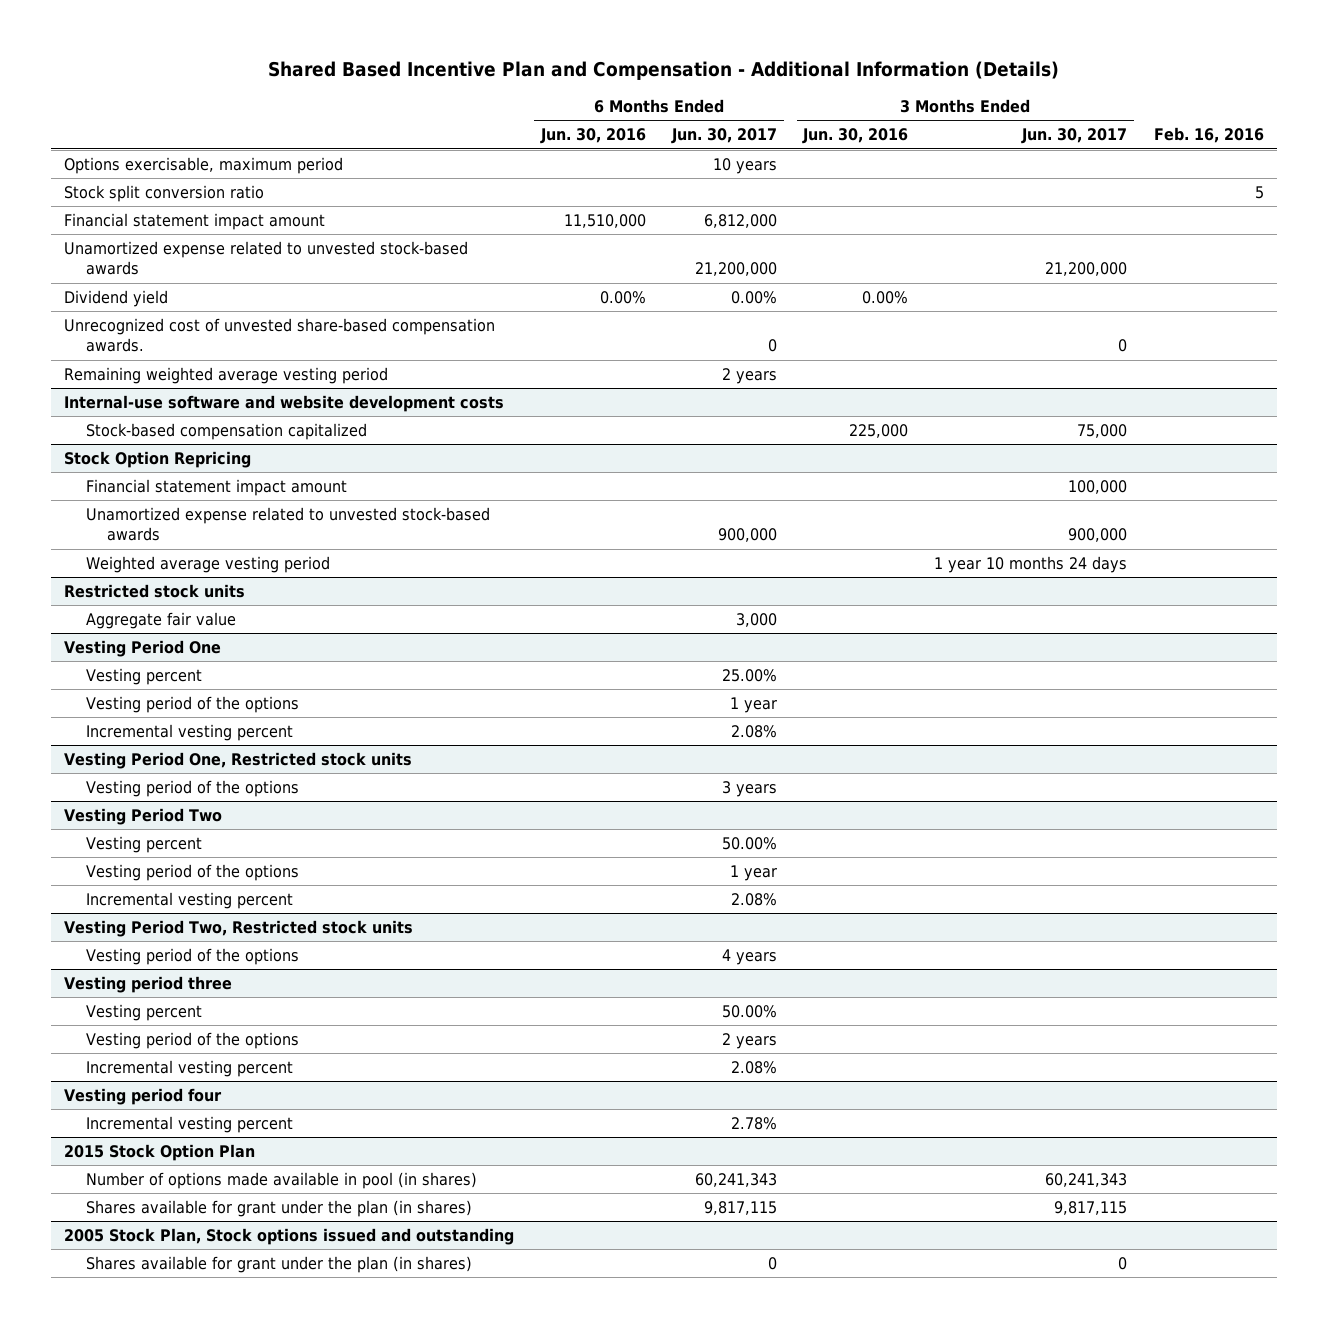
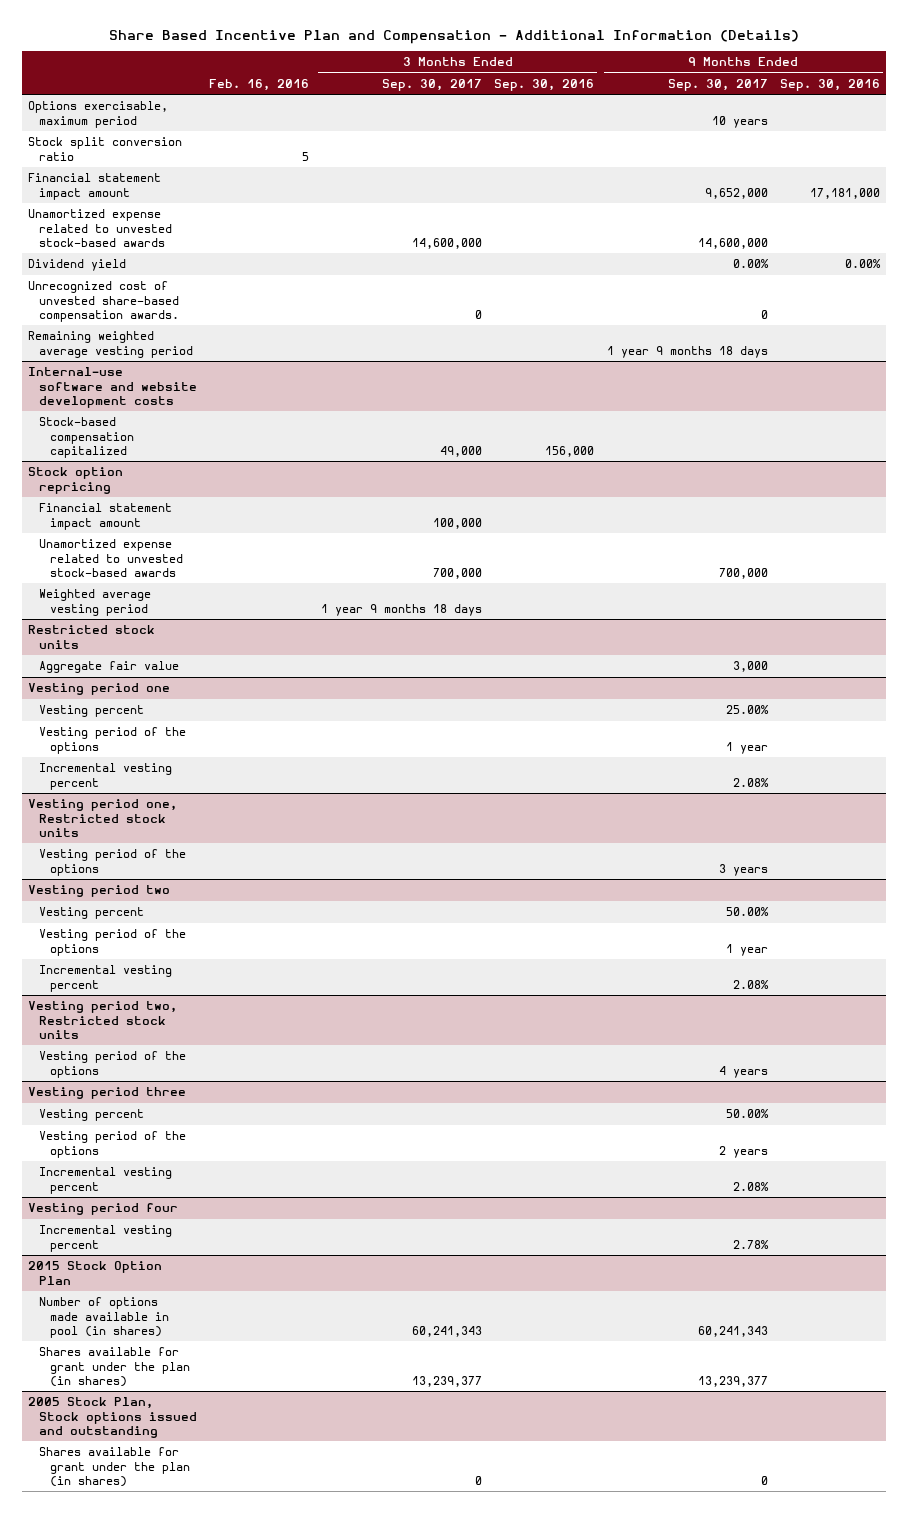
- Shared Based Incentive Plan and Compensation - Additional Information (Details)
+ Share Based Incentive Plan and Compensation - Additional Information (Details)
- | 6 Months Ended Jun. 30, 2016 | 6 Months Ended Jun. 30, 2017 | 3 Months Ended Jun. 30, 2016 | 3 Months Ended Jun. 30, 2017 | Feb. 16, 2016
+ | Feb. 16, 2016 | 3 Months Ended Sep. 30, 2017 | 3 Months Ended Sep. 30, 2016 | 9 Months Ended Sep. 30, 2017 | 9 Months Ended Sep. 30, 2016
- Stock Option Repricing
+ Stock option repricing
- Vesting Period One
+ Vesting period one
- Vesting Period One, Restricted stock units
+ Vesting period one, Restricted stock units
- Vesting Period Two
+ Vesting period two
- Vesting Period Two, Restricted stock units
+ Vesting period two, Restricted stock units

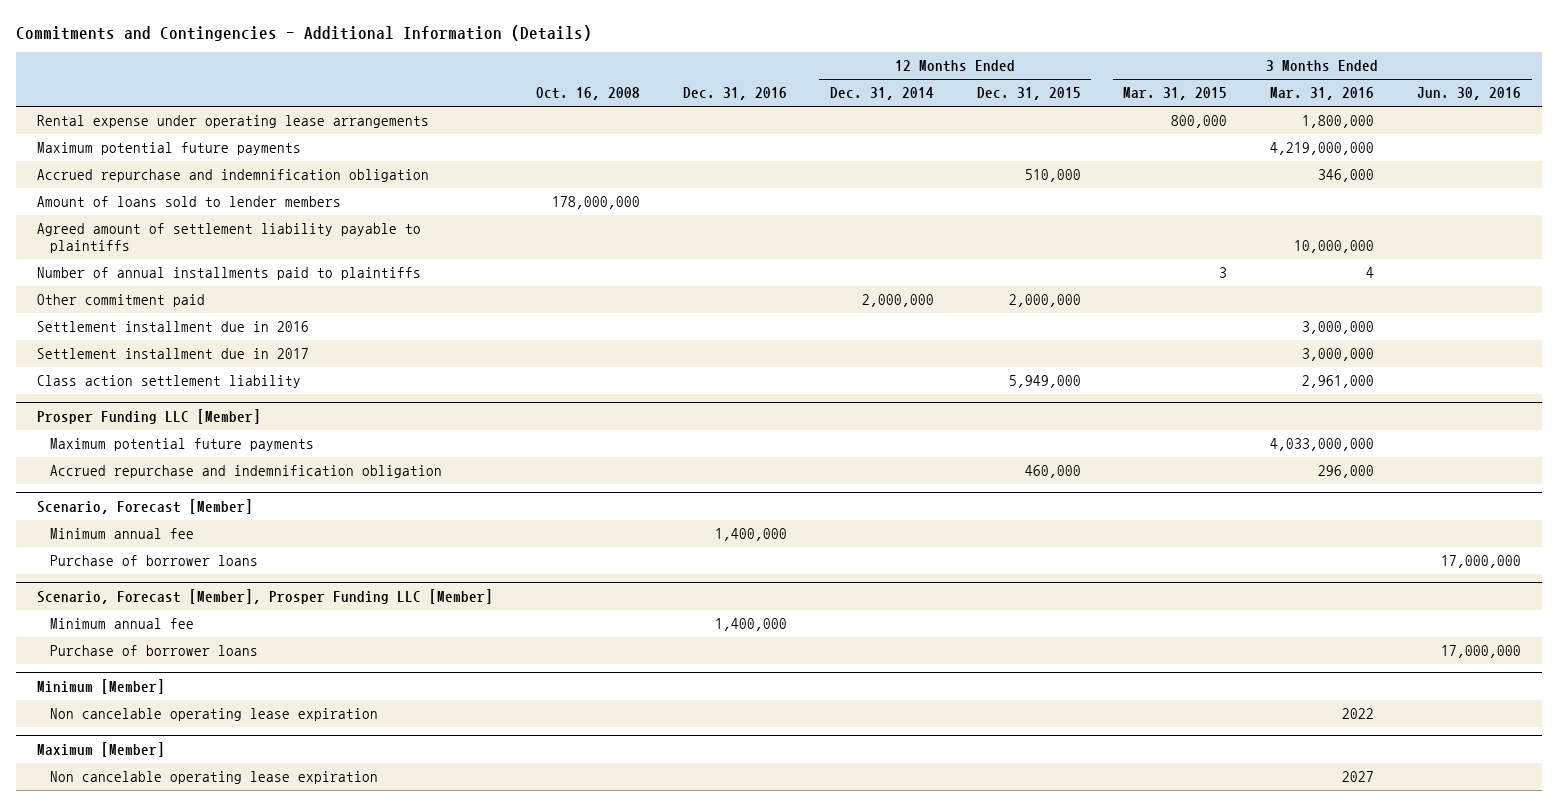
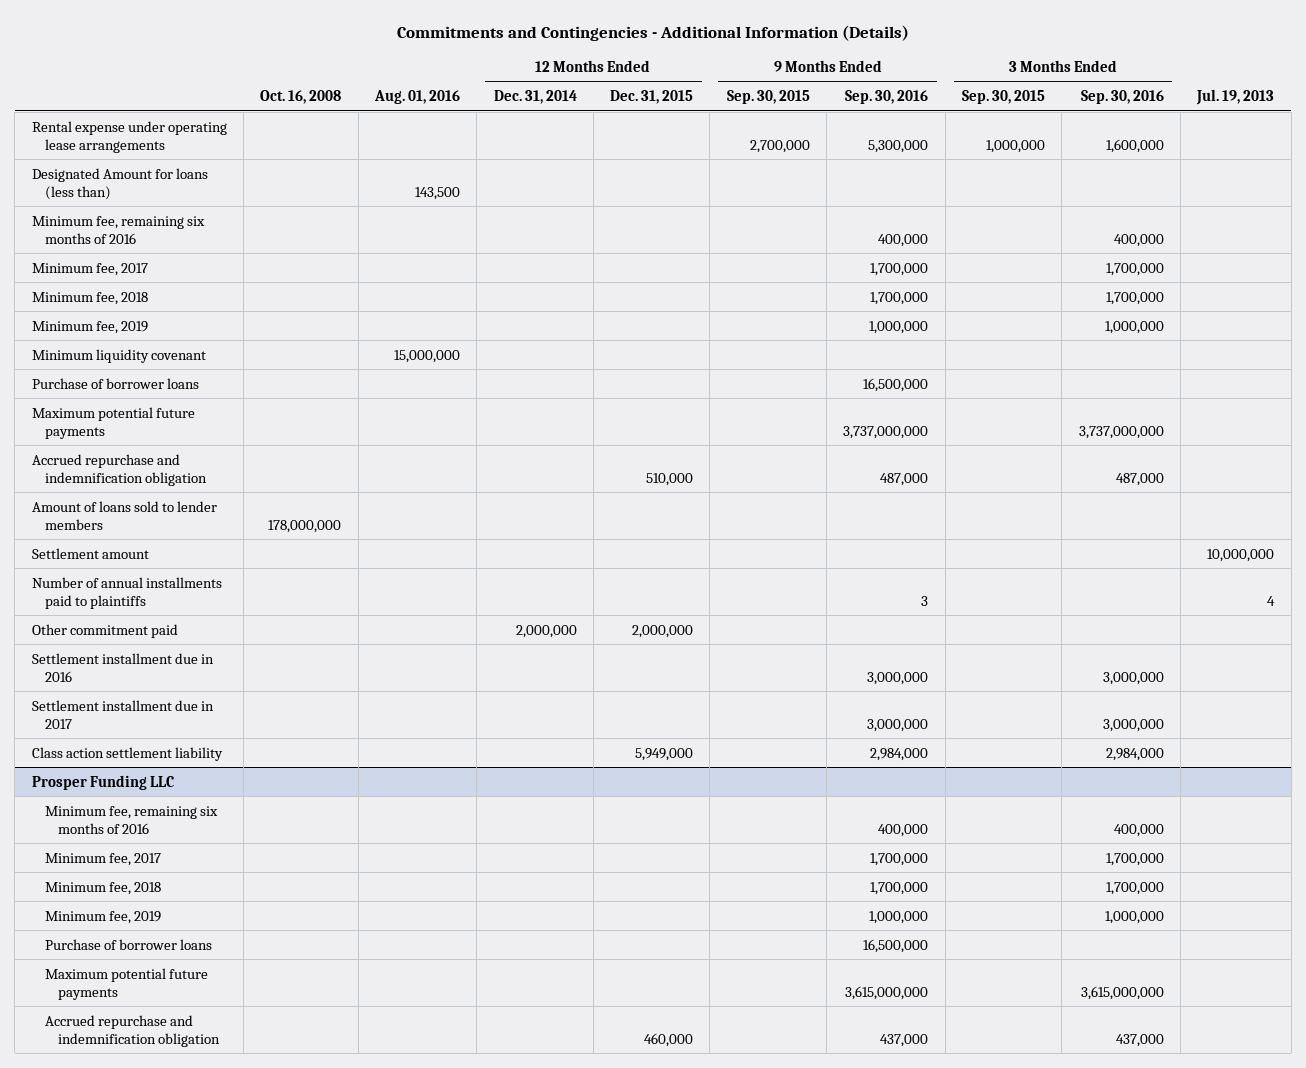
- | Oct. 16, 2008 | Dec. 31, 2016 | 12 Months Ended Dec. 31, 2014 | 12 Months Ended Dec. 31, 2015 | 3 Months Ended Mar. 31, 2015 | 3 Months Ended Mar. 31, 2016 | 3 Months Ended Jun. 30, 2016
+ | Oct. 16, 2008 | Aug. 01, 2016 | 12 Months Ended Dec. 31, 2014 | 12 Months Ended Dec. 31, 2015 | 9 Months Ended Sep. 30, 2015 | 9 Months Ended Sep. 30, 2016 | 3 Months Ended Sep. 30, 2015 | 3 Months Ended Sep. 30, 2016 | Jul. 19, 2013
+ Designated Amount for loans (less than) | | 143,500 | | | | | | |
+ Minimum fee, remaining six months of 2016 | | | | | | 400,000 | | 400,000 |
+ Minimum fee, 2017 | | | | | | 1,700,000 | | 1,700,000 |
+ Minimum fee, 2018 | | | | | | 1,700,000 | | 1,700,000 |
+ Minimum fee, 2019 | | | | | | 1,000,000 | | 1,000,000 |
+ Minimum liquidity covenant | | 15,000,000 | | | | | | |
+ Purchase of borrower loans | | | | | | 16,500,000 | | |
- Agreed amount of settlement liability payable to plaintiffs | | | | | | 10,000,000 |
+ Settlement amount | | | | | | | | | 10,000,000
- Prosper Funding LLC [Member]
+ Prosper Funding LLC
+ Minimum fee, remaining six months of 2016 | | | | | | 400,000 | | 400,000 |
+ Minimum fee, 2017 | | | | | | 1,700,000 | | 1,700,000 |
+ Minimum fee, 2018 | | | | | | 1,700,000 | | 1,700,000 |
+ Minimum fee, 2019 | | | | | | 1,000,000 | | 1,000,000 |
+ Purchase of borrower loans | | | | | | 16,500,000 | | |
- Scenario, Forecast [Member]
- Minimum annual fee | | 1,400,000 | | | | |
- Purchase of borrower loans | | | | | | | 17,000,000
- Scenario, Forecast [Member], Prosper Funding LLC [Member]
- Minimum annual fee | | 1,400,000 | | | | |
- Purchase of borrower loans | | | | | | | 17,000,000
- Minimum [Member]
- Non cancelable operating lease expiration | | | | | | 2022 |
- Maximum [Member]
- Non cancelable operating lease expiration | | | | | | 2027 |

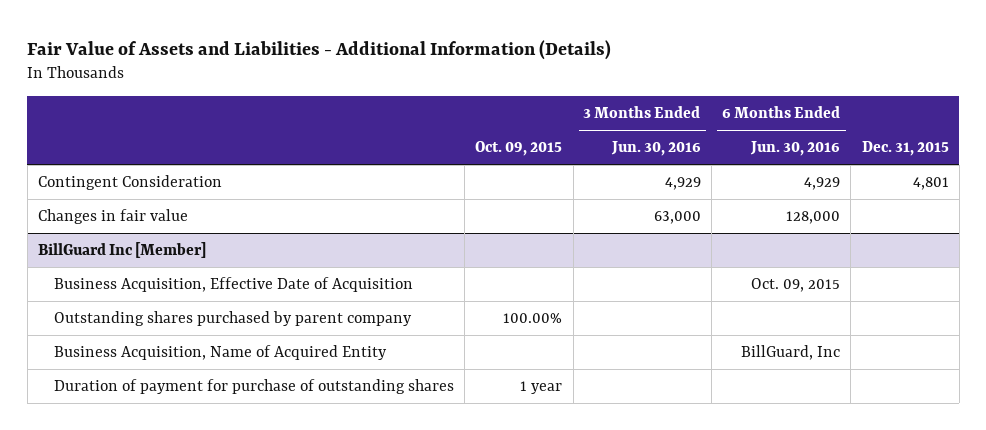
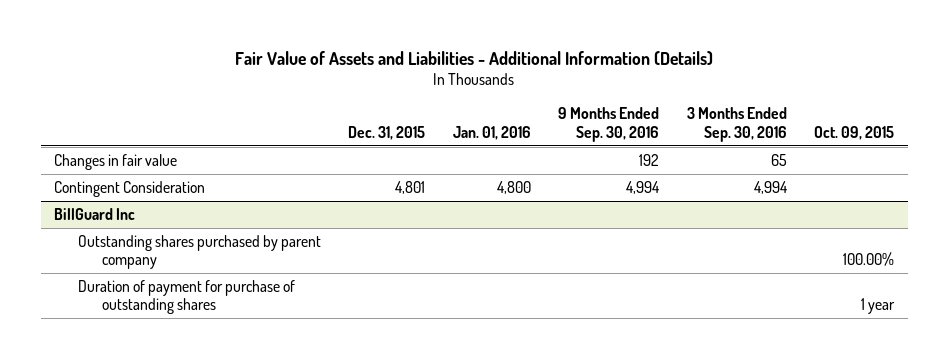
- | Oct. 09, 2015 | 3 Months Ended Jun. 30, 2016 | 6 Months Ended Jun. 30, 2016 | Dec. 31, 2015
+ | Dec. 31, 2015 | Jan. 01, 2016 | 9 Months Ended Sep. 30, 2016 | 3 Months Ended Sep. 30, 2016 | Oct. 09, 2015
- BillGuard Inc [Member]
- Business Acquisition, Effective Date of Acquisition | | | Oct. 09, 2015 |
moved down: Contingent Consideration | 4,801 | 4,800 | 4,994 | 4,994 |
+ BillGuard Inc
- Business Acquisition, Name of Acquired Entity | | | BillGuard, Inc |

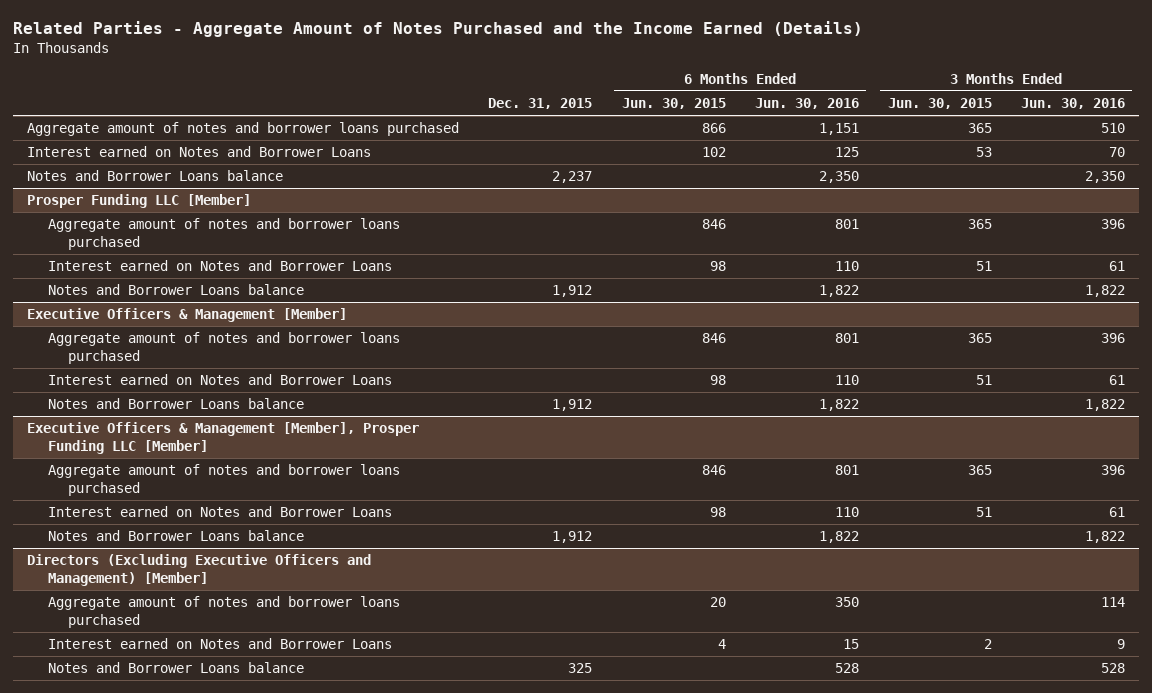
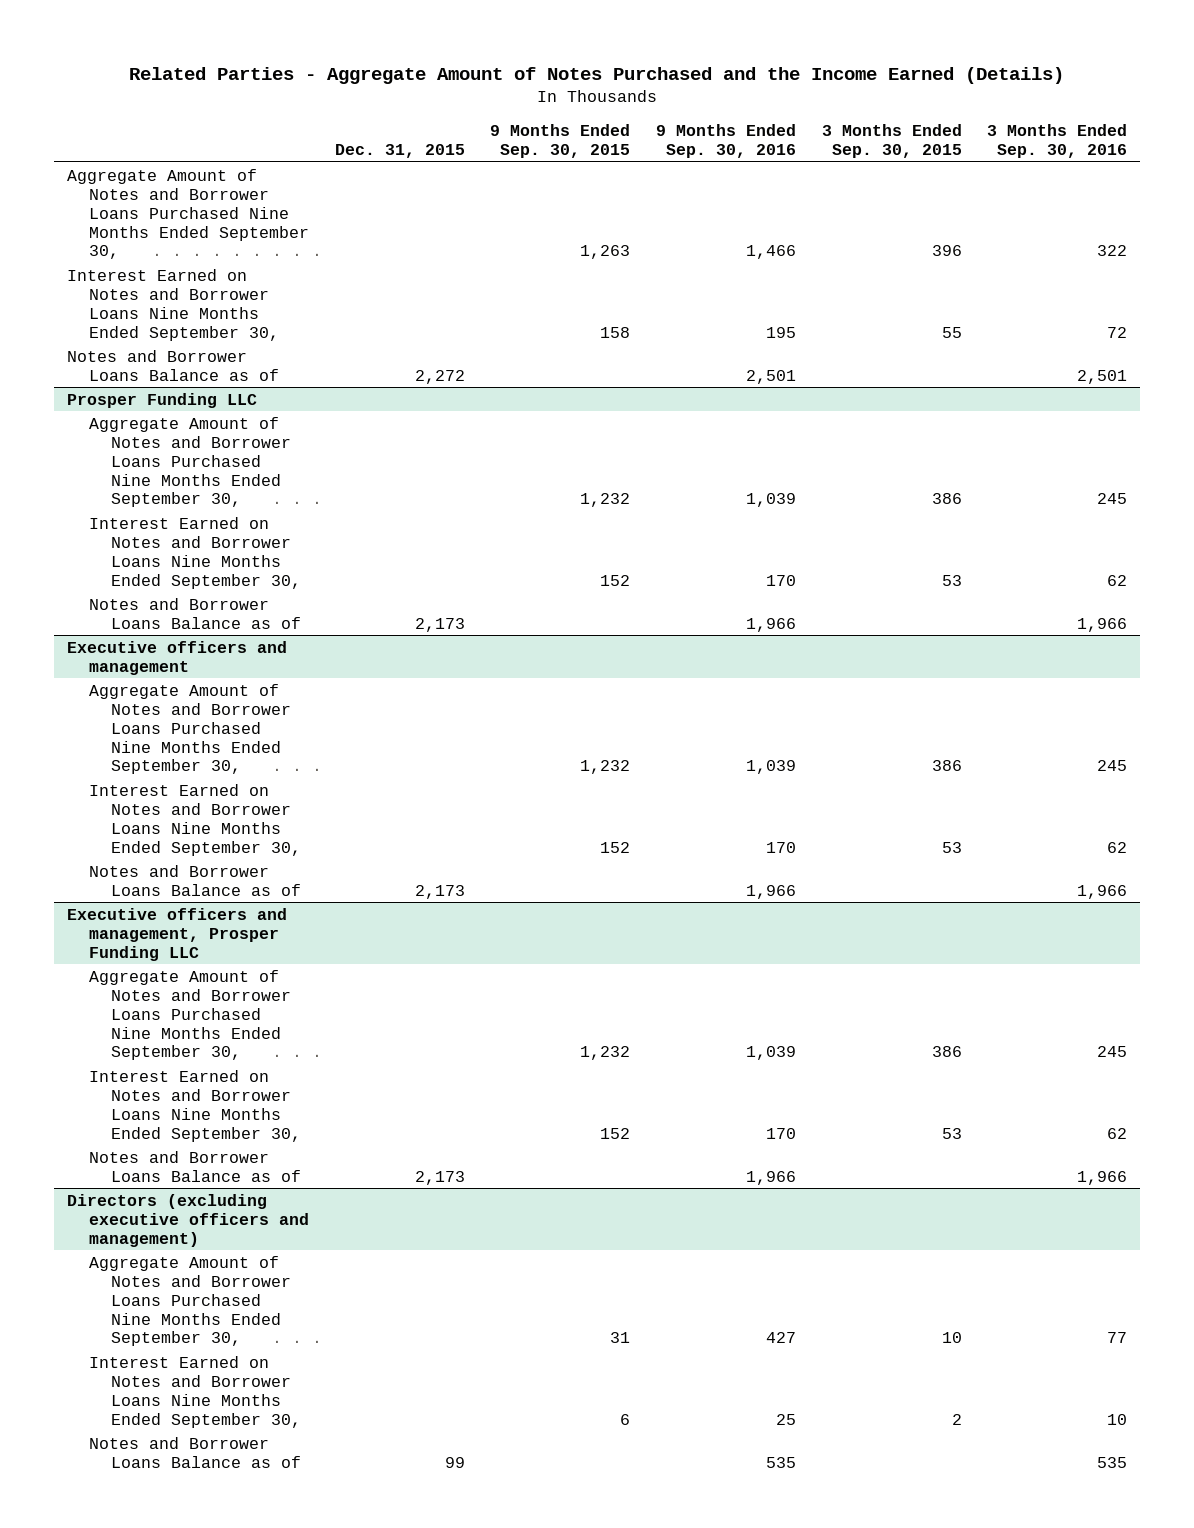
- | Dec. 31, 2015 | 6 Months Ended Jun. 30, 2015 | 6 Months Ended Jun. 30, 2016 | 3 Months Ended Jun. 30, 2015 | 3 Months Ended Jun. 30, 2016
+ | Dec. 31, 2015 | 9 Months Ended Sep. 30, 2015 | 9 Months Ended Sep. 30, 2016 | 3 Months Ended Sep. 30, 2015 | 3 Months Ended Sep. 30, 2016
- Aggregate amount of notes and borrower loans purchased | | 866 | 1,151 | 365 | 510
- Interest earned on Notes and Borrower Loans | | 102 | 125 | 53 | 70
- Notes and Borrower Loans balance | 2,237 | | 2,350 | | 2,350
- Prosper Funding LLC [Member]
- Aggregate amount of notes and borrower loans purchased | | 846 | 801 | 365 | 396
- Interest earned on Notes and Borrower Loans | | 98 | 110 | 51 | 61
- Notes and Borrower Loans balance | 1,912 | | 1,822 | | 1,822
- Executive Officers & Management [Member]
- Aggregate amount of notes and borrower loans purchased | | 846 | 801 | 365 | 396
- Interest earned on Notes and Borrower Loans | | 98 | 110 | 51 | 61
- Notes and Borrower Loans balance | 1,912 | | 1,822 | | 1,822
- Executive Officers & Management [Member], Prosper Funding LLC [Member]
- Aggregate amount of notes and borrower loans purchased | | 846 | 801 | 365 | 396
- Interest earned on Notes and Borrower Loans | | 98 | 110 | 51 | 61
- Notes and Borrower Loans balance | 1,912 | | 1,822 | | 1,822
- Directors (Excluding Executive Officers and Management) [Member]
- Aggregate amount of notes and borrower loans purchased | | 20 | 350 | | 114
- Interest earned on Notes and Borrower Loans | | 4 | 15 | 2 | 9
- Notes and Borrower Loans balance | 325 | | 528 | | 528
+ Aggregate Amount of Notes and Borrower Loans Purchased Nine Months Ended September 30, | | 1,263 | 1,466 | 396 | 322
+ Interest Earned on Notes and Borrower Loans Nine Months Ended September 30, | | 158 | 195 | 55 | 72
+ Notes and Borrower Loans Balance as of | 2,272 | | 2,501 | | 2,501
+ Prosper Funding LLC
+ Aggregate Amount of Notes and Borrower Loans Purchased Nine Months Ended September 30, | | 1,232 | 1,039 | 386 | 245
+ Interest Earned on Notes and Borrower Loans Nine Months Ended September 30, | | 152 | 170 | 53 | 62
+ Notes and Borrower Loans Balance as of | 2,173 | | 1,966 | | 1,966
+ Executive officers and management
+ Aggregate Amount of Notes and Borrower Loans Purchased Nine Months Ended September 30, | | 1,232 | 1,039 | 386 | 245
+ Interest Earned on Notes and Borrower Loans Nine Months Ended September 30, | | 152 | 170 | 53 | 62
+ Notes and Borrower Loans Balance as of | 2,173 | | 1,966 | | 1,966
+ Executive officers and management, Prosper Funding LLC
+ Aggregate Amount of Notes and Borrower Loans Purchased Nine Months Ended September 30, | | 1,232 | 1,039 | 386 | 245
+ Interest Earned on Notes and Borrower Loans Nine Months Ended September 30, | | 152 | 170 | 53 | 62
+ Notes and Borrower Loans Balance as of | 2,173 | | 1,966 | | 1,966
+ Directors (excluding executive officers and management)
+ Aggregate Amount of Notes and Borrower Loans Purchased Nine Months Ended September 30, | | 31 | 427 | 10 | 77
+ Interest Earned on Notes and Borrower Loans Nine Months Ended September 30, | | 6 | 25 | 2 | 10
+ Notes and Borrower Loans Balance as of | 99 | | 535 | | 535

